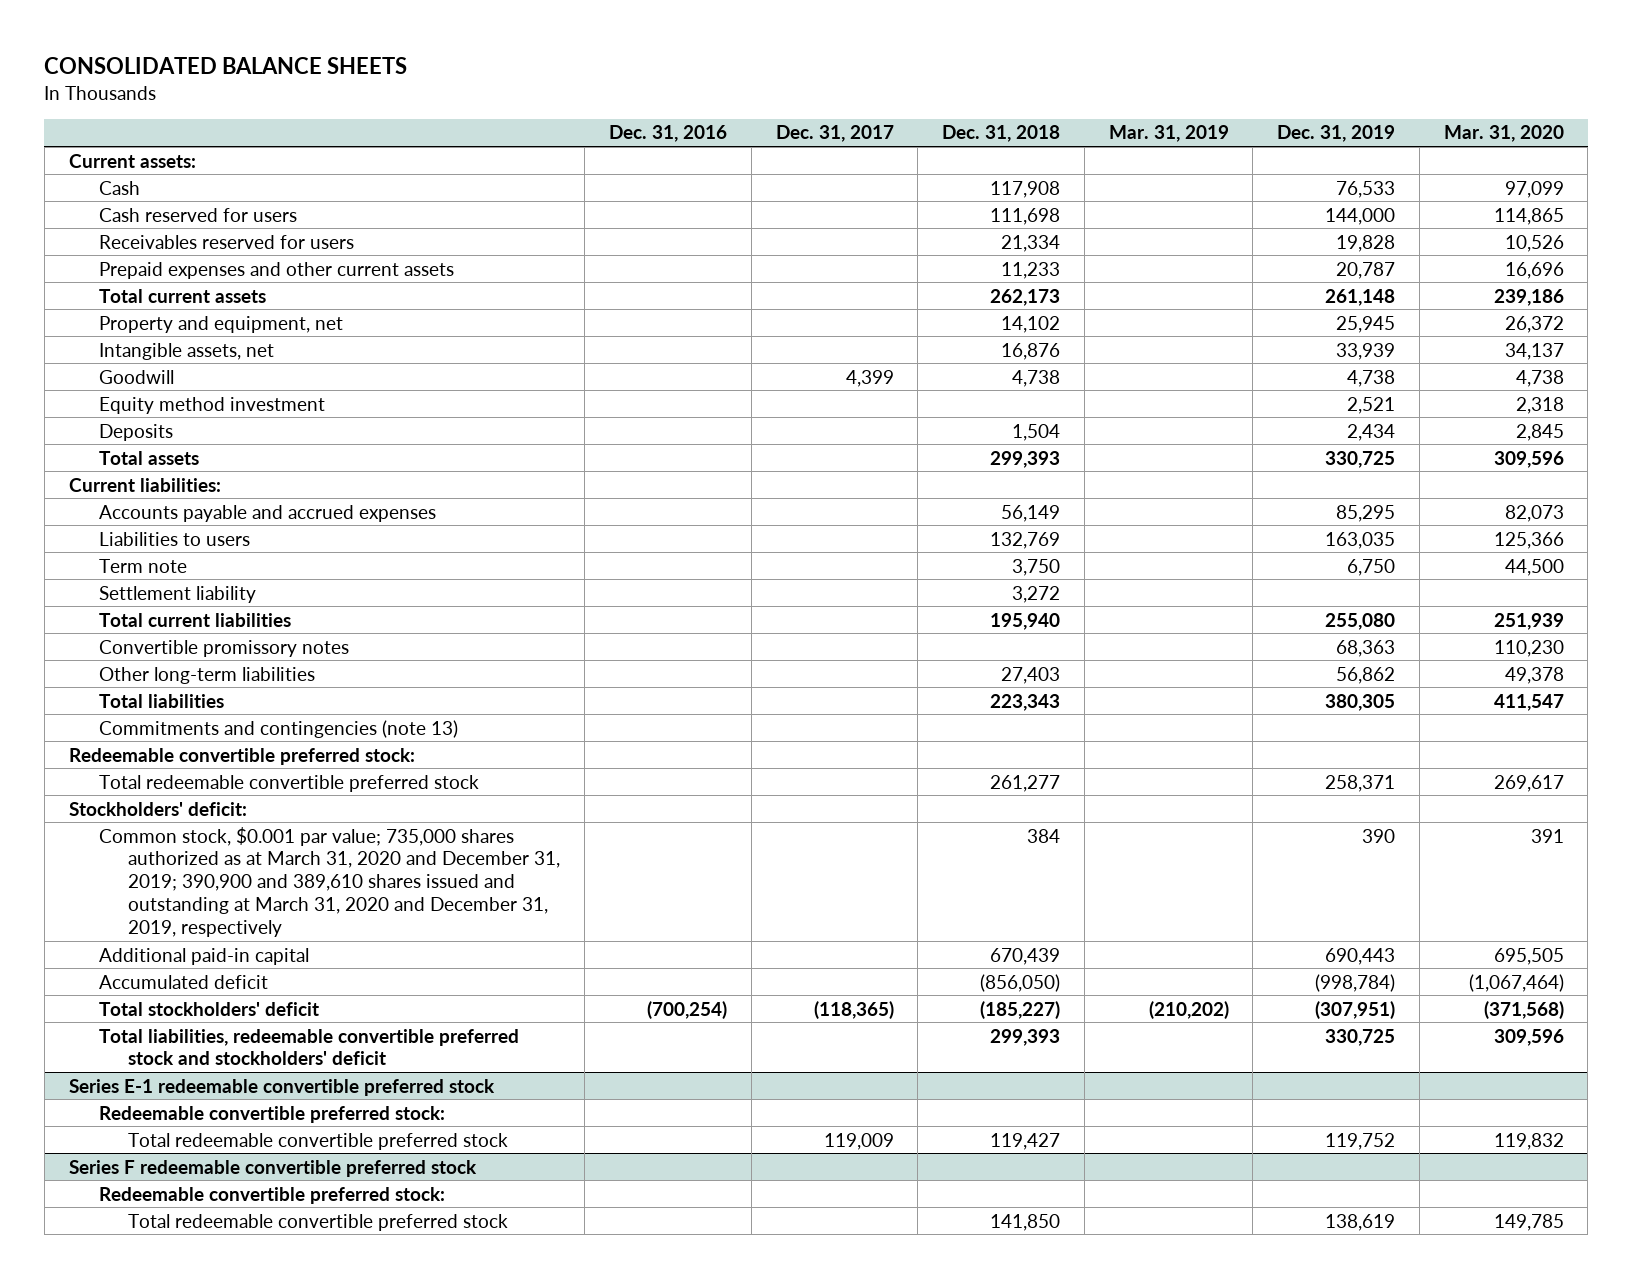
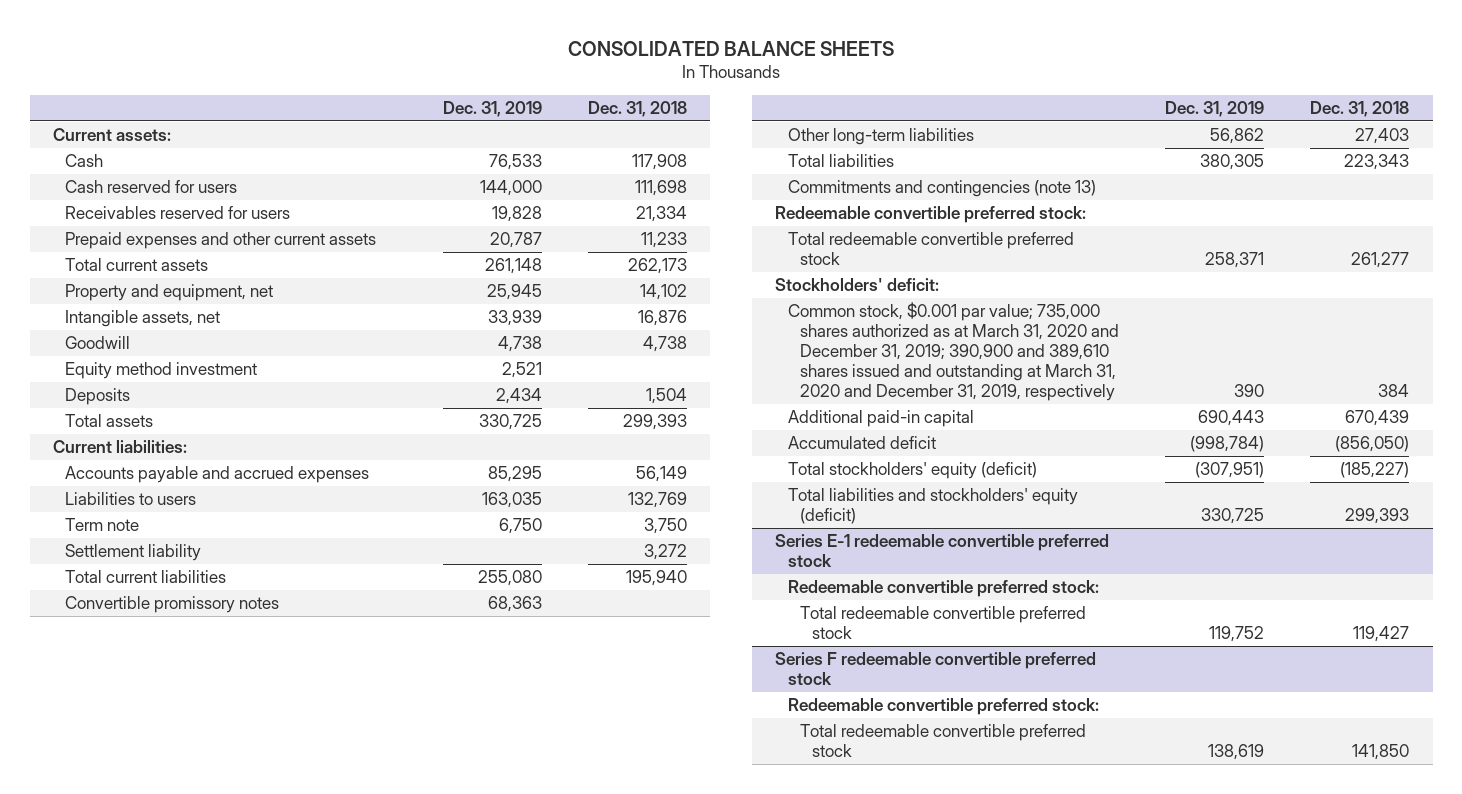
- | Dec. 31, 2016 | Dec. 31, 2017 | Dec. 31, 2018 | Mar. 31, 2019 | Dec. 31, 2019 | Mar. 31, 2020
+ | Dec. 31, 2019 | Dec. 31, 2018
- Total stockholders' deficit | (700,254) | (118,365) | (185,227) | (210,202) | (307,951) | (371,568)
- Total liabilities, redeemable convertible preferred stock and stockholders' deficit | | | 299,393 | | 330,725 | 309,596
+ Total stockholders' equity (deficit) | (307,951) | (185,227)
+ Total liabilities and stockholders' equity (deficit) | 330,725 | 299,393

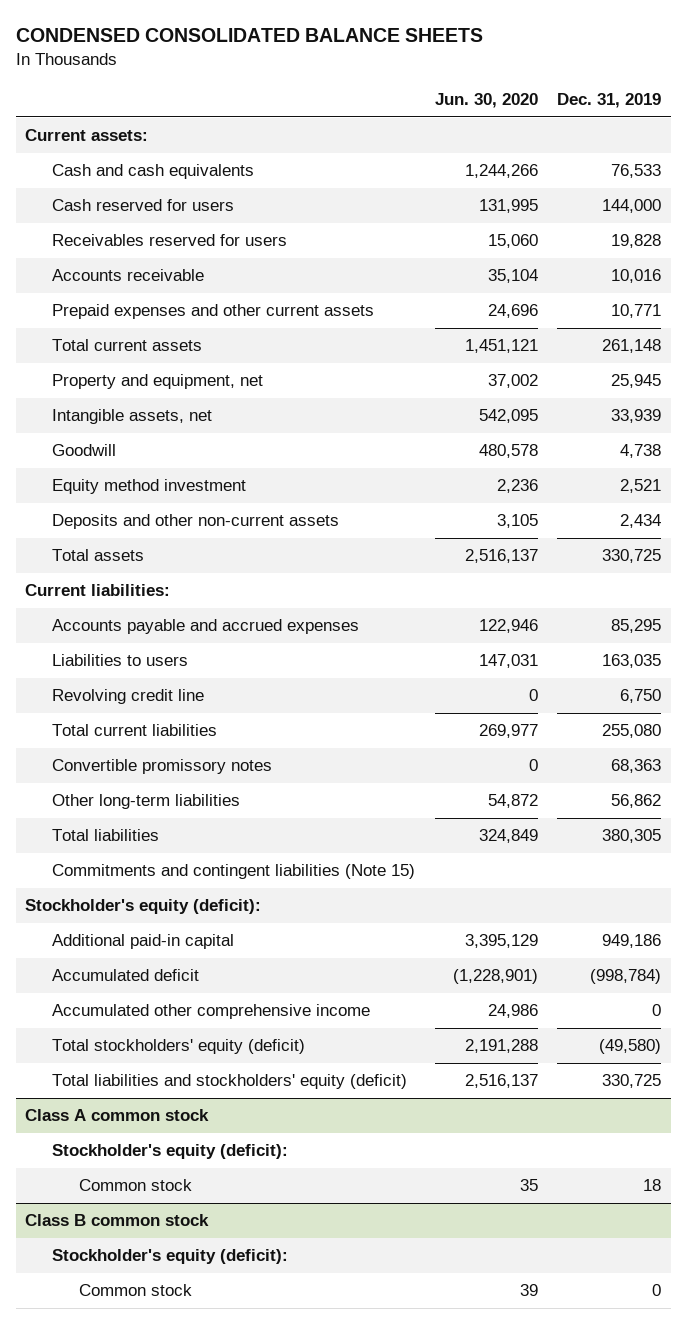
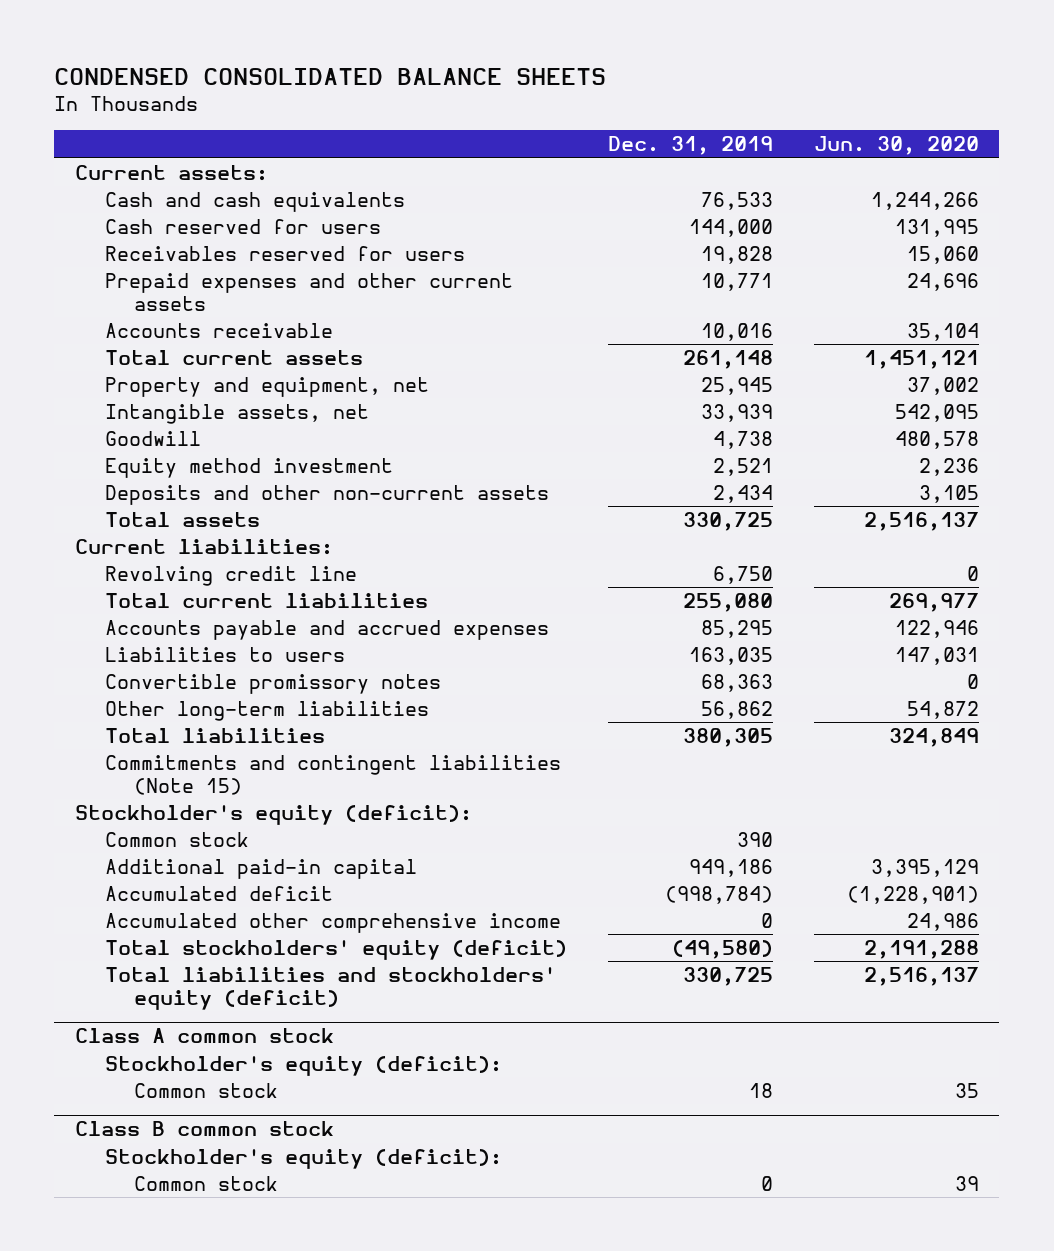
- | Jun. 30, 2020 | Dec. 31, 2019
+ | Dec. 31, 2019 | Jun. 30, 2020
moved down: Accounts receivable | 10,016 | 35,104
moved down: Accounts payable and accrued expenses | 85,295 | 122,946
moved down: Liabilities to users | 163,035 | 147,031
+ Common stock | 390 |

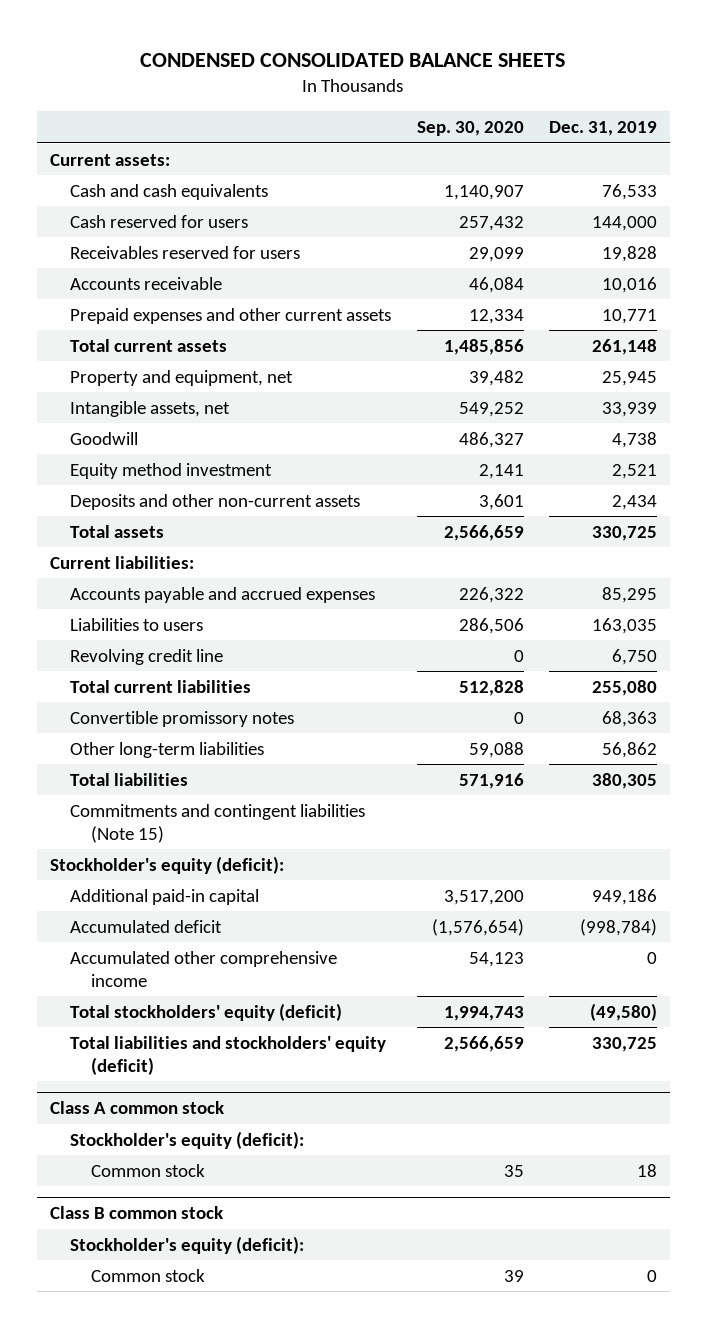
- | Dec. 31, 2019 | Jun. 30, 2020
+ | Sep. 30, 2020 | Dec. 31, 2019
moved down: Prepaid expenses and other current assets | 12,334 | 10,771
moved down: Revolving credit line | 0 | 6,750
moved down: Total current liabilities | 512,828 | 255,080
- Common stock | 390 |

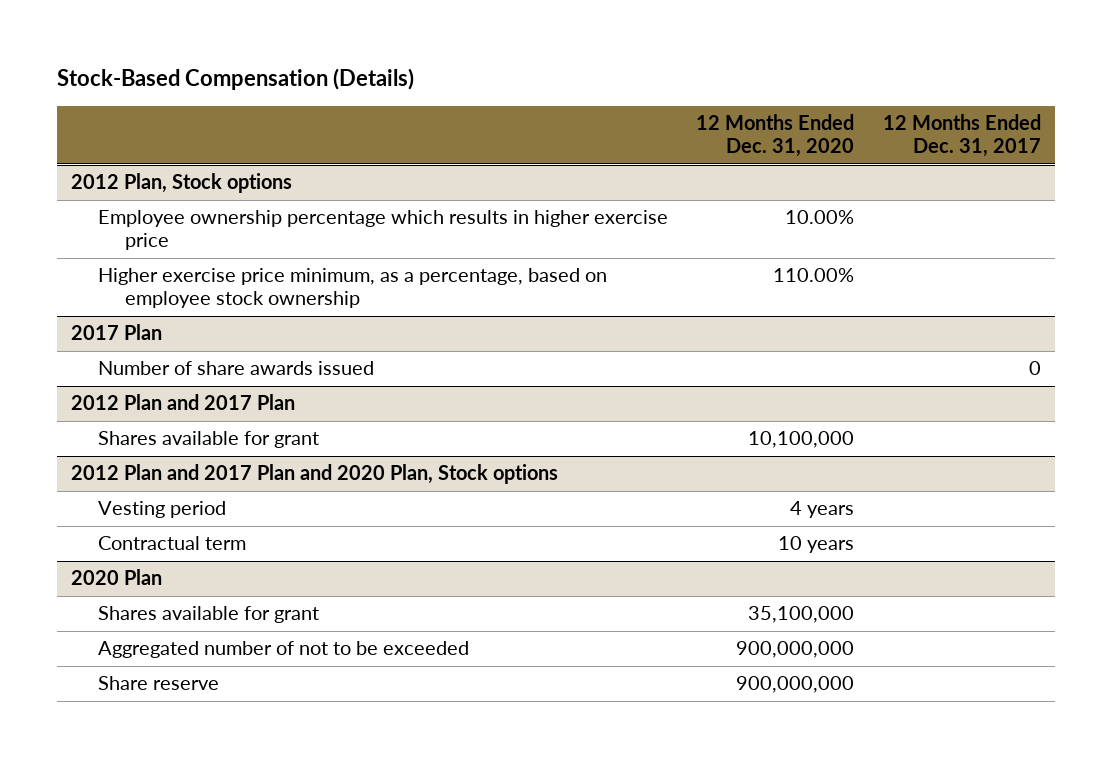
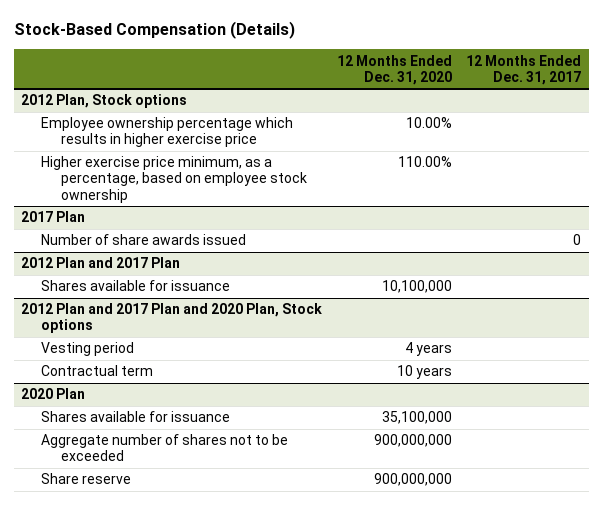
@ 2012 Plan and 2017 Plan
- Shares available for grant | 10,100,000 |
+ Shares available for issuance | 10,100,000 |
@ 2020 Plan
- Shares available for grant | 35,100,000 |
- Aggregated number of not to be exceeded | 900,000,000 |
+ Shares available for issuance | 35,100,000 |
+ Aggregate number of shares not to be exceeded | 900,000,000 |

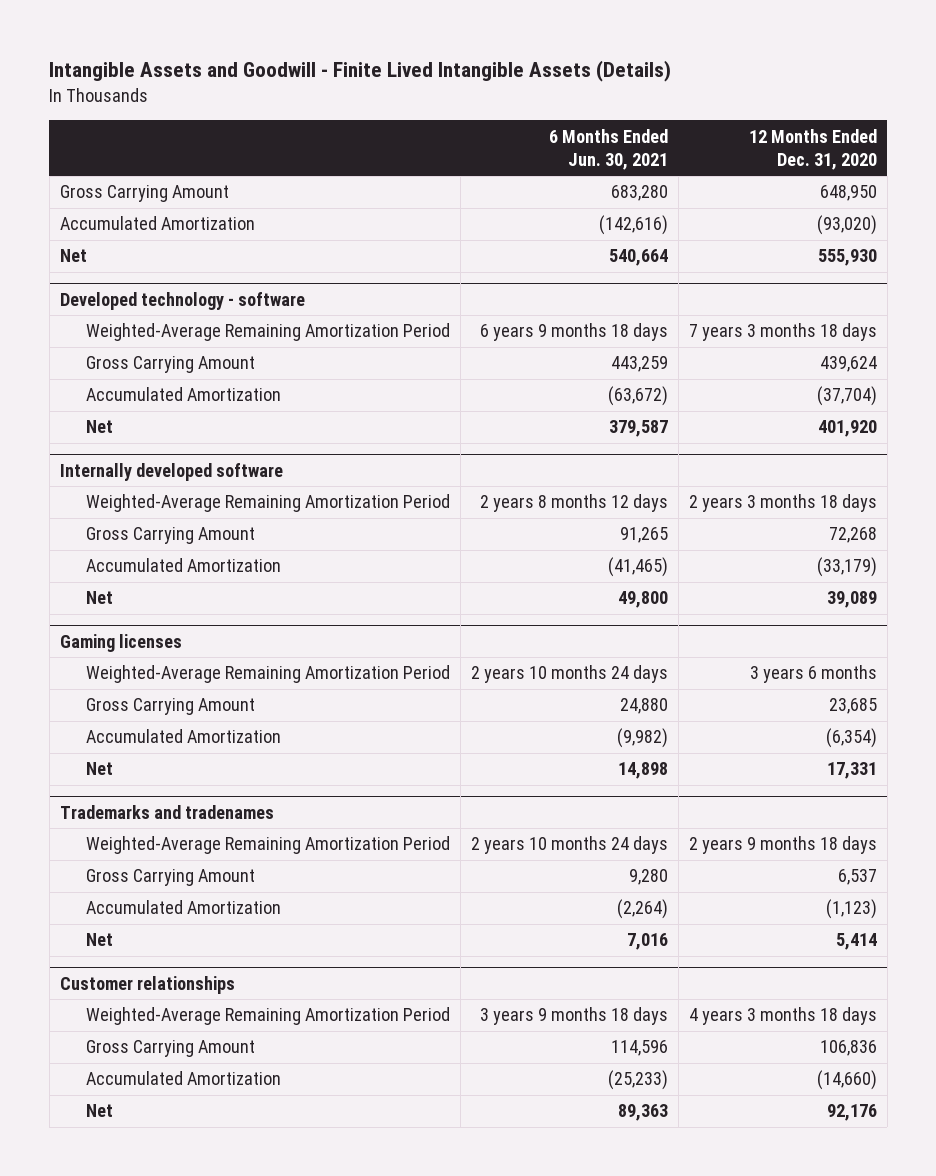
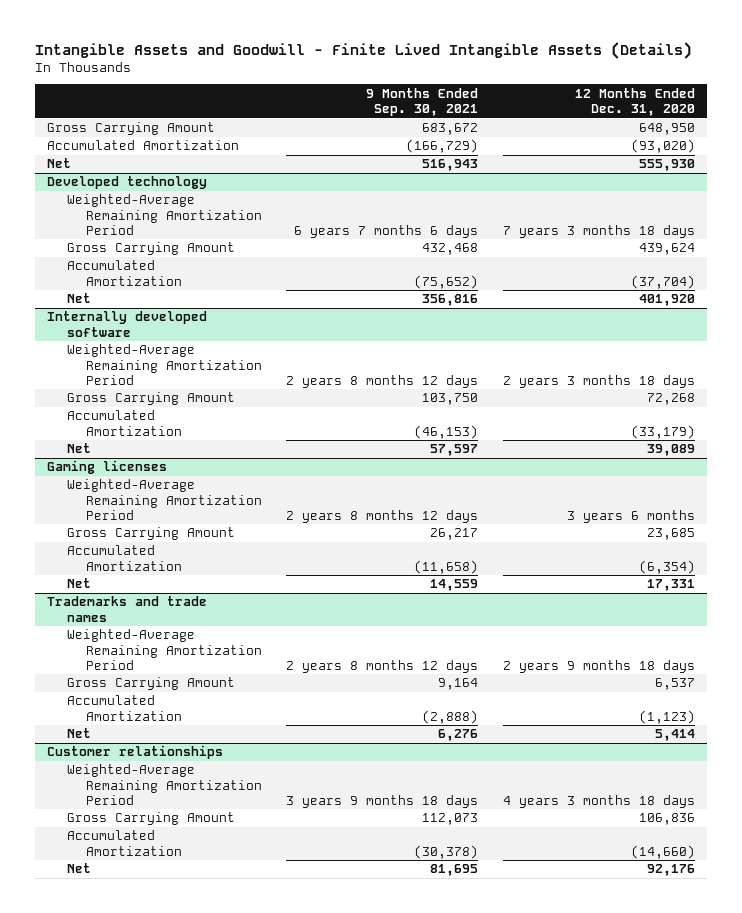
- | 6 Months Ended Jun. 30, 2021 | 12 Months Ended Dec. 31, 2020
+ | 9 Months Ended Sep. 30, 2021 | 12 Months Ended Dec. 31, 2020
- Developed technology - software
+ Developed technology
- Trademarks and tradenames
+ Trademarks and trade names

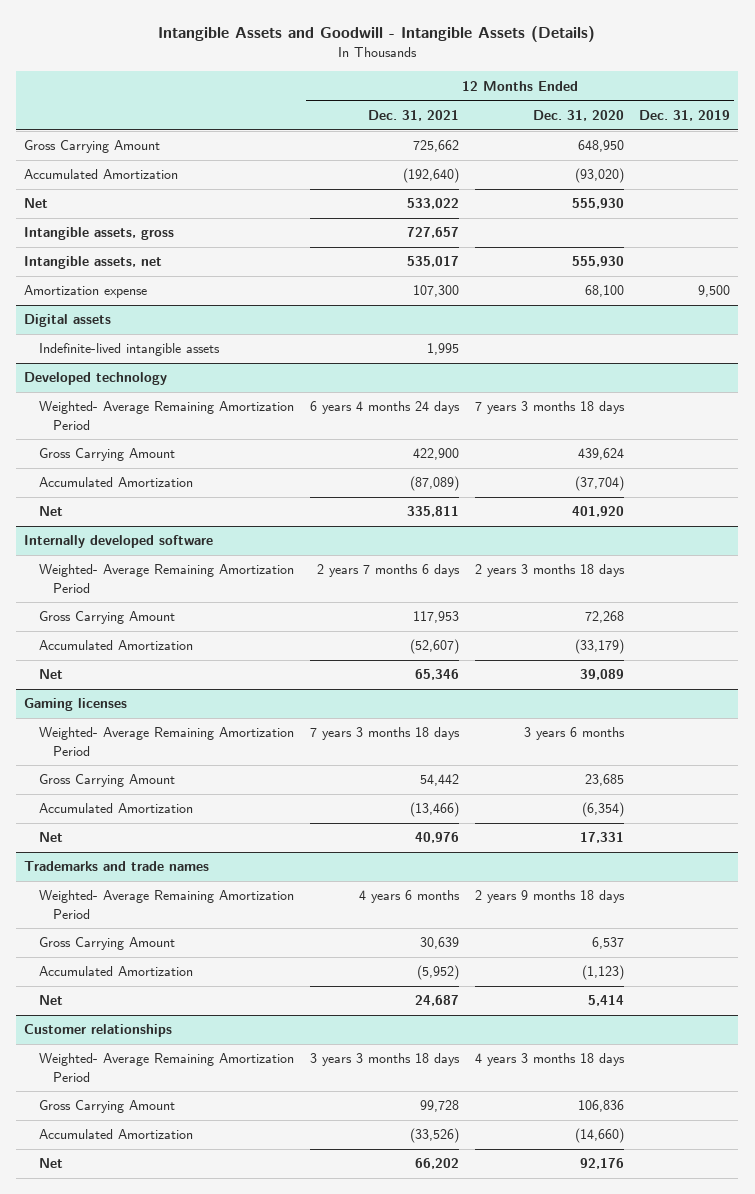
- Intangible Assets and Goodwill - Finite Lived Intangible Assets (Details)
+ Intangible Assets and Goodwill - Intangible Assets (Details)
- | 9 Months Ended Sep. 30, 2021 | 12 Months Ended Dec. 31, 2020
+ | 12 Months Ended Dec. 31, 2021 | 12 Months Ended Dec. 31, 2020 | 12 Months Ended Dec. 31, 2019
+ Intangible assets, gross | 727,657 | |
+ Intangible assets, net | 535,017 | 555,930 |
+ Amortization expense | 107,300 | 68,100 | 9,500
+ Digital assets
+ Indefinite-lived intangible assets | 1,995 | |
@ Developed technology
- Weighted-Average Remaining Amortization Period | 6 years 7 months 6 days | 7 years 3 months 18 days
+ Weighted- Average Remaining Amortization Period | 6 years 4 months 24 days | 7 years 3 months 18 days |
@ Internally developed software
- Weighted-Average Remaining Amortization Period | 2 years 8 months 12 days | 2 years 3 months 18 days
+ Weighted- Average Remaining Amortization Period | 2 years 7 months 6 days | 2 years 3 months 18 days |
@ Gaming licenses
- Weighted-Average Remaining Amortization Period | 2 years 8 months 12 days | 3 years 6 months
+ Weighted- Average Remaining Amortization Period | 7 years 3 months 18 days | 3 years 6 months |
@ Trademarks and trade names
- Weighted-Average Remaining Amortization Period | 2 years 8 months 12 days | 2 years 9 months 18 days
+ Weighted- Average Remaining Amortization Period | 4 years 6 months | 2 years 9 months 18 days |
@ Customer relationships
- Weighted-Average Remaining Amortization Period | 3 years 9 months 18 days | 4 years 3 months 18 days
+ Weighted- Average Remaining Amortization Period | 3 years 3 months 18 days | 4 years 3 months 18 days |

